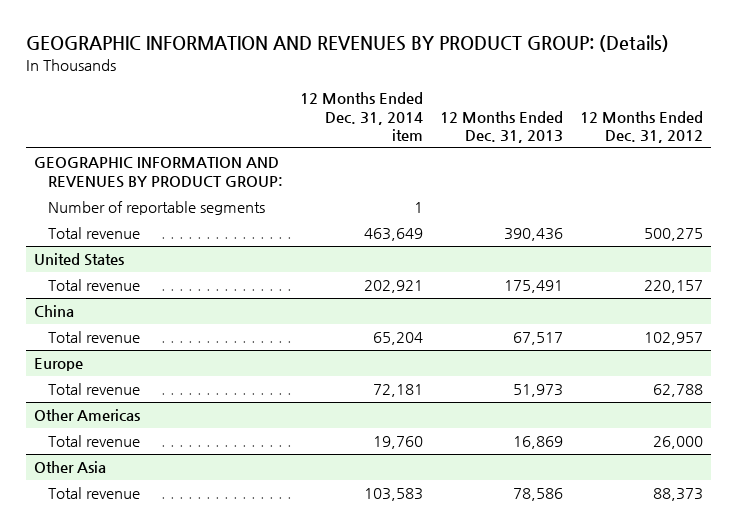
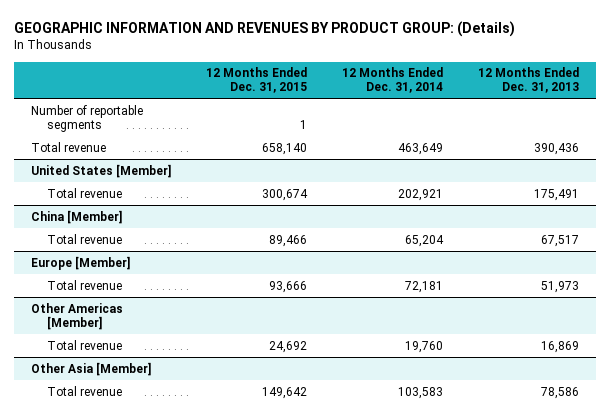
- | 12 Months Ended Dec. 31, 2014 item | 12 Months Ended Dec. 31, 2013 | 12 Months Ended Dec. 31, 2012
+ | 12 Months Ended Dec. 31, 2015 | 12 Months Ended Dec. 31, 2014 | 12 Months Ended Dec. 31, 2013
- GEOGRAPHIC INFORMATION AND REVENUES BY PRODUCT GROUP:
- United States
+ United States [Member]
- China
+ China [Member]
- Europe
+ Europe [Member]
- Other Americas
+ Other Americas [Member]
- Other Asia
+ Other Asia [Member]

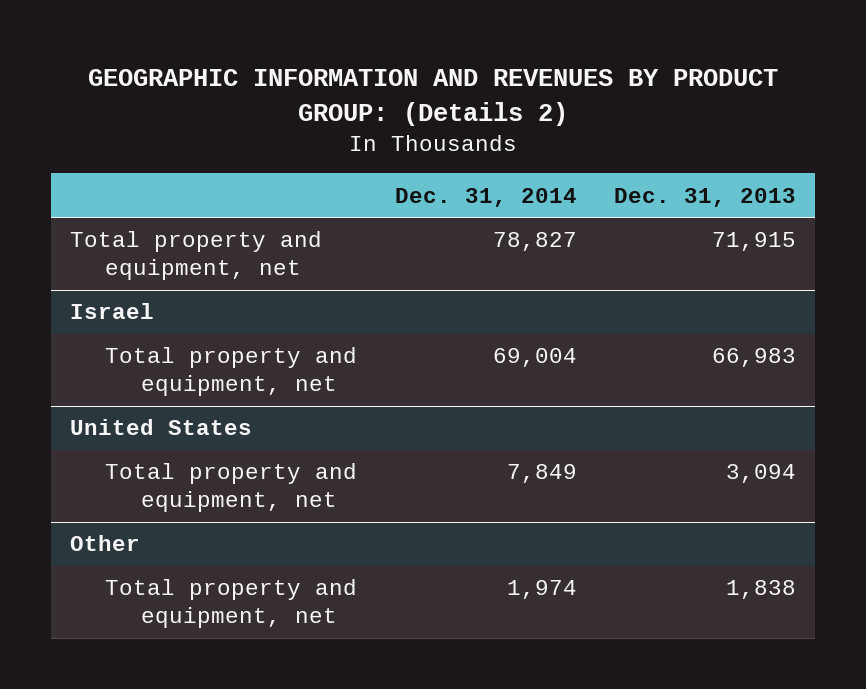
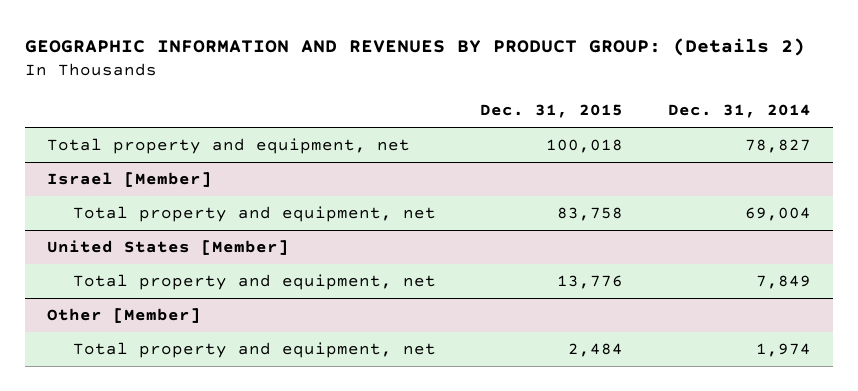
- | Dec. 31, 2014 | Dec. 31, 2013
+ | Dec. 31, 2015 | Dec. 31, 2014
- Israel
+ Israel [Member]
- United States
+ United States [Member]
- Other
+ Other [Member]

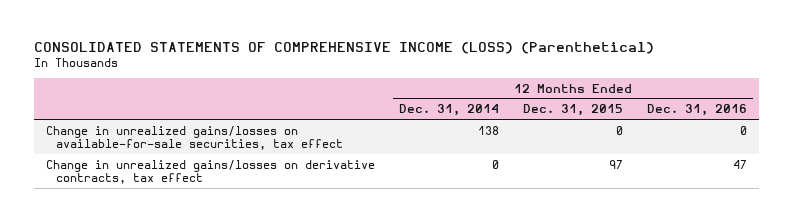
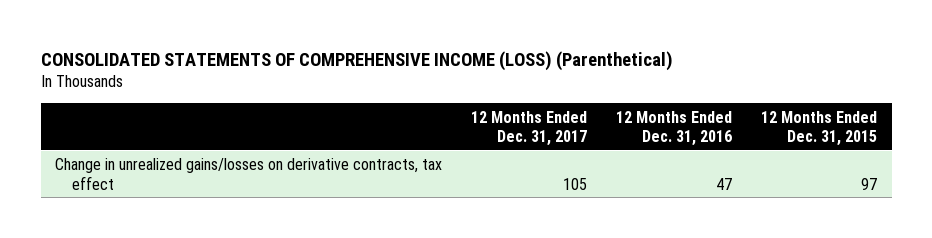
- | 12 Months Ended Dec. 31, 2014 | 12 Months Ended Dec. 31, 2015 | 12 Months Ended Dec. 31, 2016
+ | 12 Months Ended Dec. 31, 2017 | 12 Months Ended Dec. 31, 2016 | 12 Months Ended Dec. 31, 2015
- Change in unrealized gains/losses on available-for-sale securities, tax effect | 138 | 0 | 0

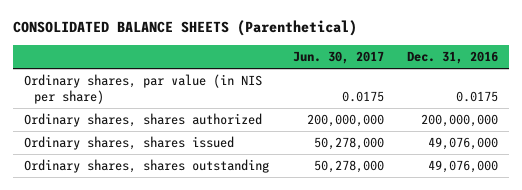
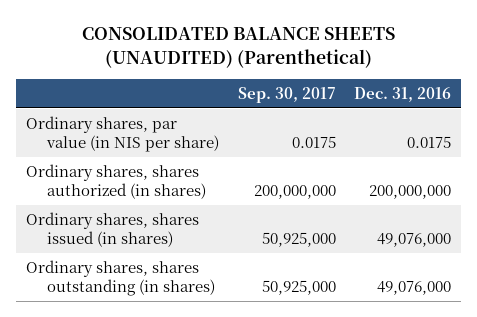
- CONSOLIDATED BALANCE SHEETS (Parenthetical)
+ CONSOLIDATED BALANCE SHEETS (UNAUDITED) (Parenthetical)
- | Jun. 30, 2017 | Dec. 31, 2016
+ | Sep. 30, 2017 | Dec. 31, 2016
- Ordinary shares, shares authorized | 200,000,000 | 200,000,000
- Ordinary shares, shares issued | 50,278,000 | 49,076,000
- Ordinary shares, shares outstanding | 50,278,000 | 49,076,000
+ Ordinary shares, shares authorized (in shares) | 200,000,000 | 200,000,000
+ Ordinary shares, shares issued (in shares) | 50,925,000 | 49,076,000
+ Ordinary shares, shares outstanding (in shares) | 50,925,000 | 49,076,000

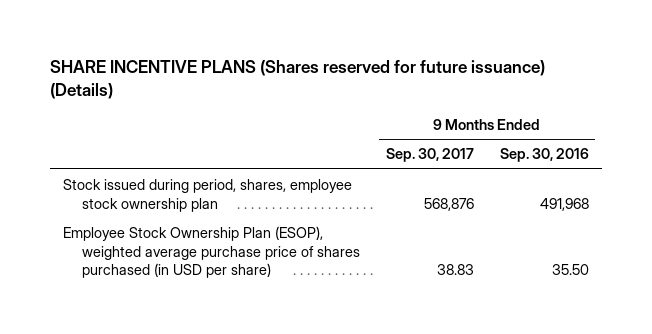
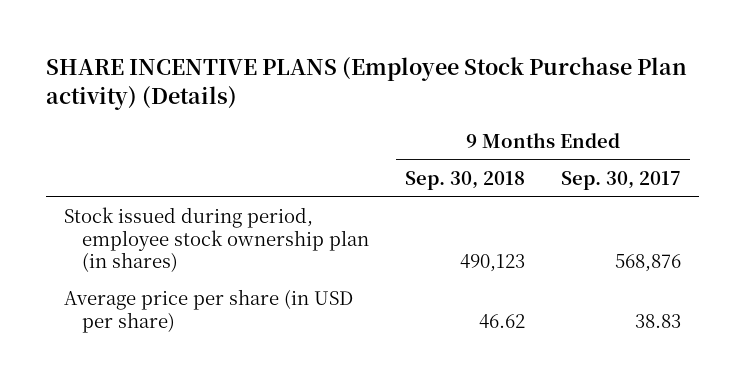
- SHARE INCENTIVE PLANS (Shares reserved for future issuance) (Details)
+ SHARE INCENTIVE PLANS (Employee Stock Purchase Plan activity) (Details)
- | 9 Months Ended Sep. 30, 2017 | 9 Months Ended Sep. 30, 2016
+ | 9 Months Ended Sep. 30, 2018 | 9 Months Ended Sep. 30, 2017
- Stock issued during period, shares, employee stock ownership plan | 568,876 | 491,968
- Employee Stock Ownership Plan (ESOP), weighted average purchase price of shares purchased (in USD per share) | 38.83 | 35.50
+ Stock issued during period, employee stock ownership plan (in shares) | 490,123 | 568,876
+ Average price per share (in USD per share) | 46.62 | 38.83

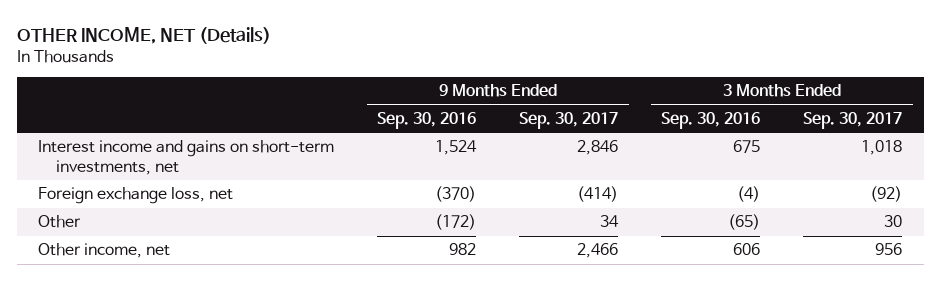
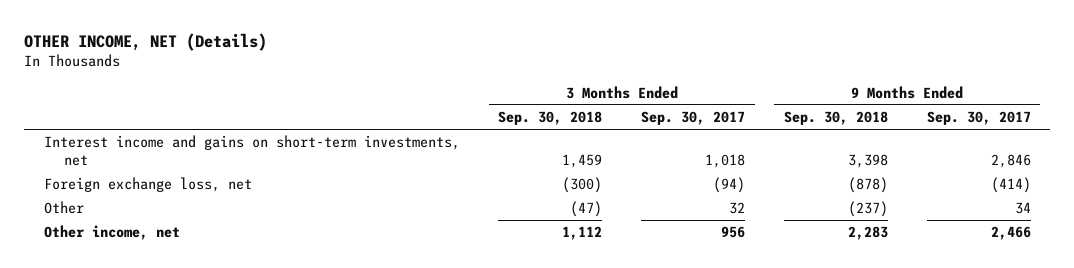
- | 9 Months Ended Sep. 30, 2016 | 9 Months Ended Sep. 30, 2017 | 3 Months Ended Sep. 30, 2016 | 3 Months Ended Sep. 30, 2017
+ | 3 Months Ended Sep. 30, 2018 | 3 Months Ended Sep. 30, 2017 | 9 Months Ended Sep. 30, 2018 | 9 Months Ended Sep. 30, 2017
- Foreign exchange loss, net | (370) | (414) | (4) | (92)
- Other | (172) | 34 | (65) | 30
+ Foreign exchange loss, net | (300) | (94) | (878) | (414)
+ Other | (47) | 32 | (237) | 34

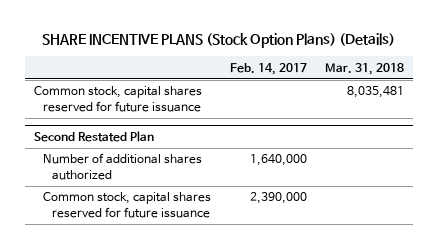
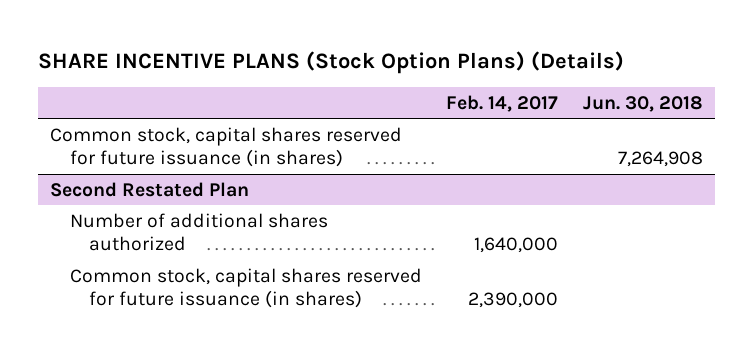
- | Feb. 14, 2017 | Mar. 31, 2018
+ | Feb. 14, 2017 | Jun. 30, 2018
- Common stock, capital shares reserved for future issuance | | 8,035,481
+ Common stock, capital shares reserved for future issuance (in shares) | | 7,264,908
@ Second Restated Plan
- Common stock, capital shares reserved for future issuance | 2,390,000 |
+ Common stock, capital shares reserved for future issuance (in shares) | 2,390,000 |

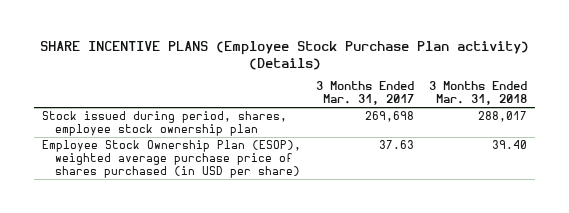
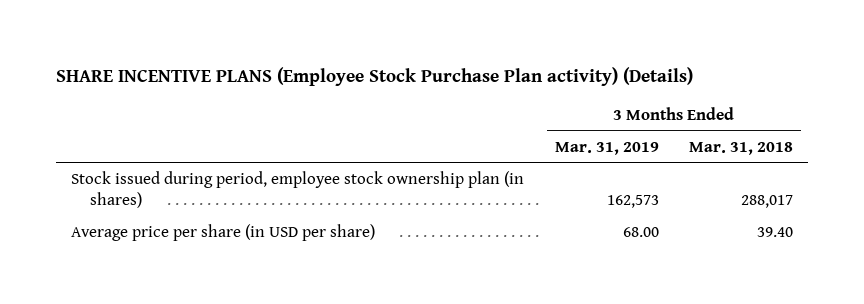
- | 3 Months Ended Mar. 31, 2017 | 3 Months Ended Mar. 31, 2018
+ | 3 Months Ended Mar. 31, 2019 | 3 Months Ended Mar. 31, 2018
- Stock issued during period, shares, employee stock ownership plan | 269,698 | 288,017
- Employee Stock Ownership Plan (ESOP), weighted average purchase price of shares purchased (in USD per share) | 37.63 | 39.40
+ Stock issued during period, employee stock ownership plan (in shares) | 162,573 | 288,017
+ Average price per share (in USD per share) | 68.00 | 39.40

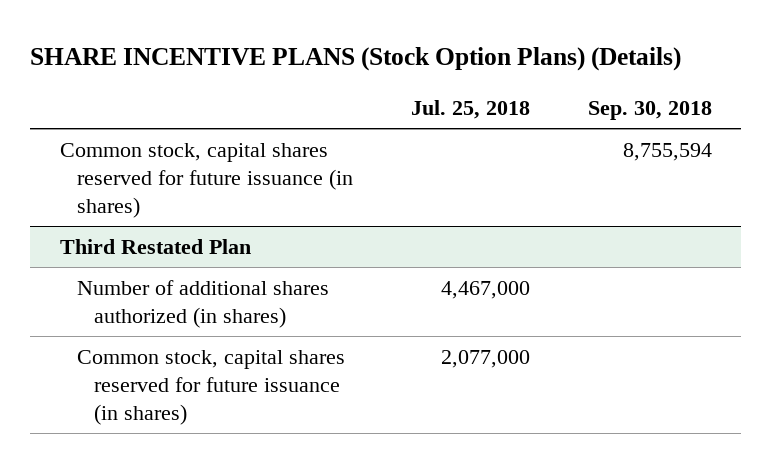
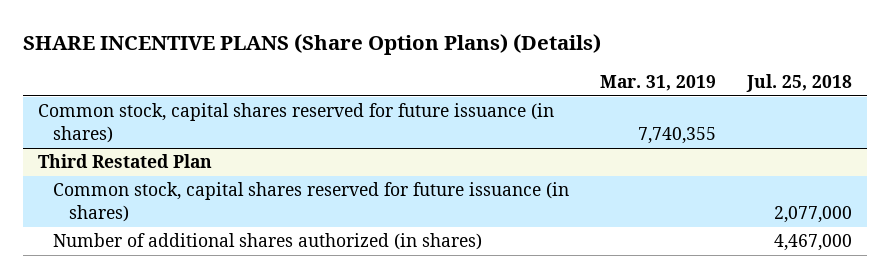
- SHARE INCENTIVE PLANS (Stock Option Plans) (Details)
+ SHARE INCENTIVE PLANS (Share Option Plans) (Details)
- | Jul. 25, 2018 | Sep. 30, 2018
+ | Mar. 31, 2019 | Jul. 25, 2018
@ Third Restated Plan
moved down: Number of additional shares authorized (in shares) | | 4,467,000

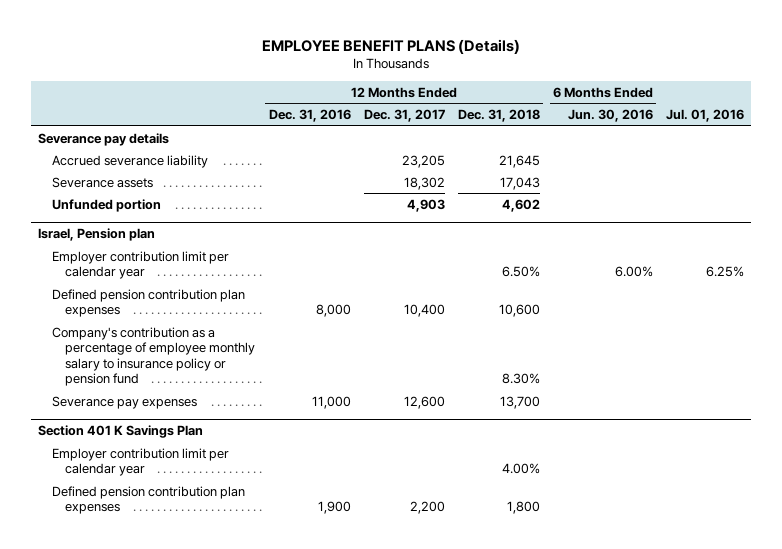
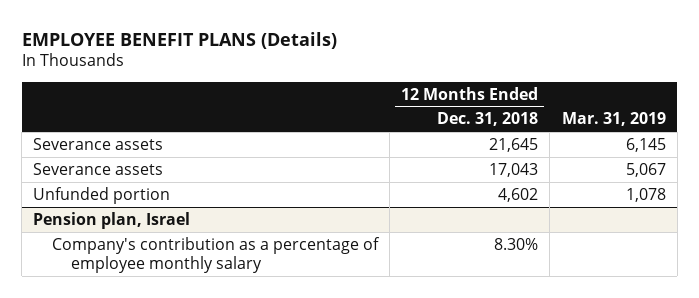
- | 12 Months Ended Dec. 31, 2016 | 12 Months Ended Dec. 31, 2017 | 12 Months Ended Dec. 31, 2018 | 6 Months Ended Jun. 30, 2016 | Jul. 01, 2016
+ | 12 Months Ended Dec. 31, 2018 | Mar. 31, 2019
- Severance pay details
- Accrued severance liability | | 23,205 | 21,645 | |
+ Severance assets | 21,645 | 6,145
- Israel, Pension plan
- Employer contribution limit per calendar year | | | 6.50% | 6.00% | 6.25%
- Defined pension contribution plan expenses | 8,000 | 10,400 | 10,600 | |
- Company's contribution as a percentage of employee monthly salary to insurance policy or pension fund | | | 8.30% | |
- Severance pay expenses | 11,000 | 12,600 | 13,700 | |
- Section 401 K Savings Plan
- Employer contribution limit per calendar year | | | 4.00% | |
- Defined pension contribution plan expenses | 1,900 | 2,200 | 1,800 | |
+ Pension plan, Israel
+ Company's contribution as a percentage of employee monthly salary | 8.30% |

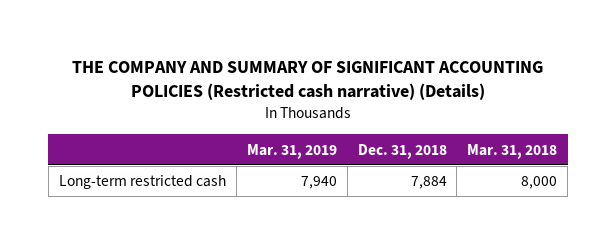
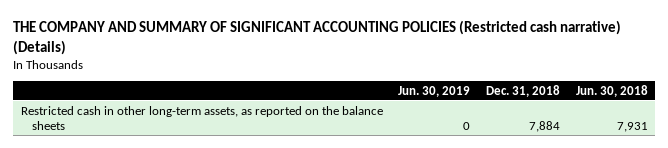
- | Mar. 31, 2019 | Dec. 31, 2018 | Mar. 31, 2018
+ | Jun. 30, 2019 | Dec. 31, 2018 | Jun. 30, 2018
- Long-term restricted cash | 7,940 | 7,884 | 8,000
+ Restricted cash in other long-term assets, as reported on the balance sheets | 0 | 7,884 | 7,931

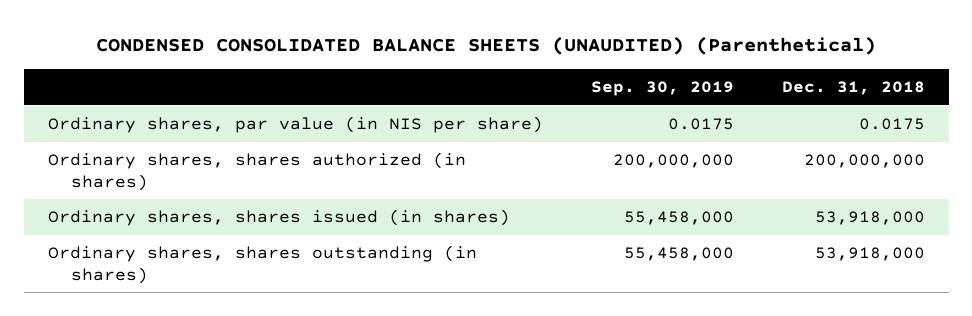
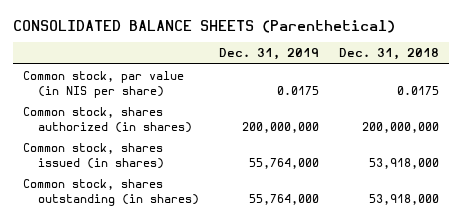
- CONDENSED CONSOLIDATED BALANCE SHEETS (UNAUDITED) (Parenthetical)
+ CONSOLIDATED BALANCE SHEETS (Parenthetical)
- | Sep. 30, 2019 | Dec. 31, 2018
+ | Dec. 31, 2019 | Dec. 31, 2018
- Ordinary shares, par value (in NIS per share) | 0.0175 | 0.0175
- Ordinary shares, shares authorized (in shares) | 200,000,000 | 200,000,000
- Ordinary shares, shares issued (in shares) | 55,458,000 | 53,918,000
- Ordinary shares, shares outstanding (in shares) | 55,458,000 | 53,918,000
+ Common stock, par value (in NIS per share) | 0.0175 | 0.0175
+ Common stock, shares authorized (in shares) | 200,000,000 | 200,000,000
+ Common stock, shares issued (in shares) | 55,764,000 | 53,918,000
+ Common stock, shares outstanding (in shares) | 55,764,000 | 53,918,000

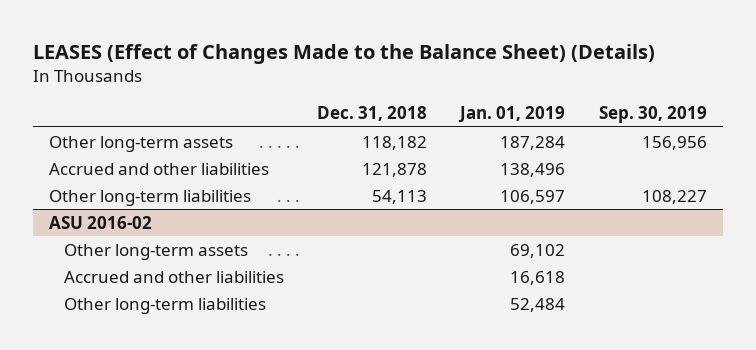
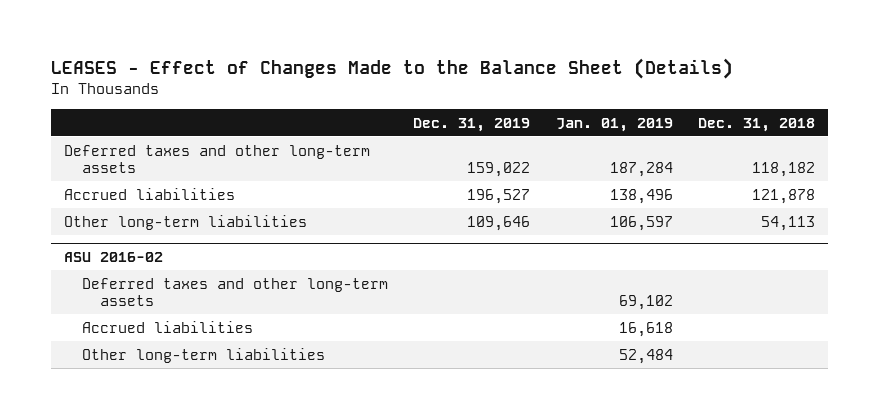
- LEASES (Effect of Changes Made to the Balance Sheet) (Details)
+ LEASES - Effect of Changes Made to the Balance Sheet (Details)
- | Dec. 31, 2018 | Jan. 01, 2019 | Sep. 30, 2019
+ | Dec. 31, 2019 | Jan. 01, 2019 | Dec. 31, 2018
- Other long-term assets | 118,182 | 187,284 | 156,956
- Accrued and other liabilities | 121,878 | 138,496 |
+ Deferred taxes and other long-term assets | 159,022 | 187,284 | 118,182
+ Accrued liabilities | 196,527 | 138,496 | 121,878
@ ASU 2016-02
- Other long-term assets | | 69,102 |
- Accrued and other liabilities | | 16,618 |
+ Deferred taxes and other long-term assets | | 69,102 |
+ Accrued liabilities | | 16,618 |

